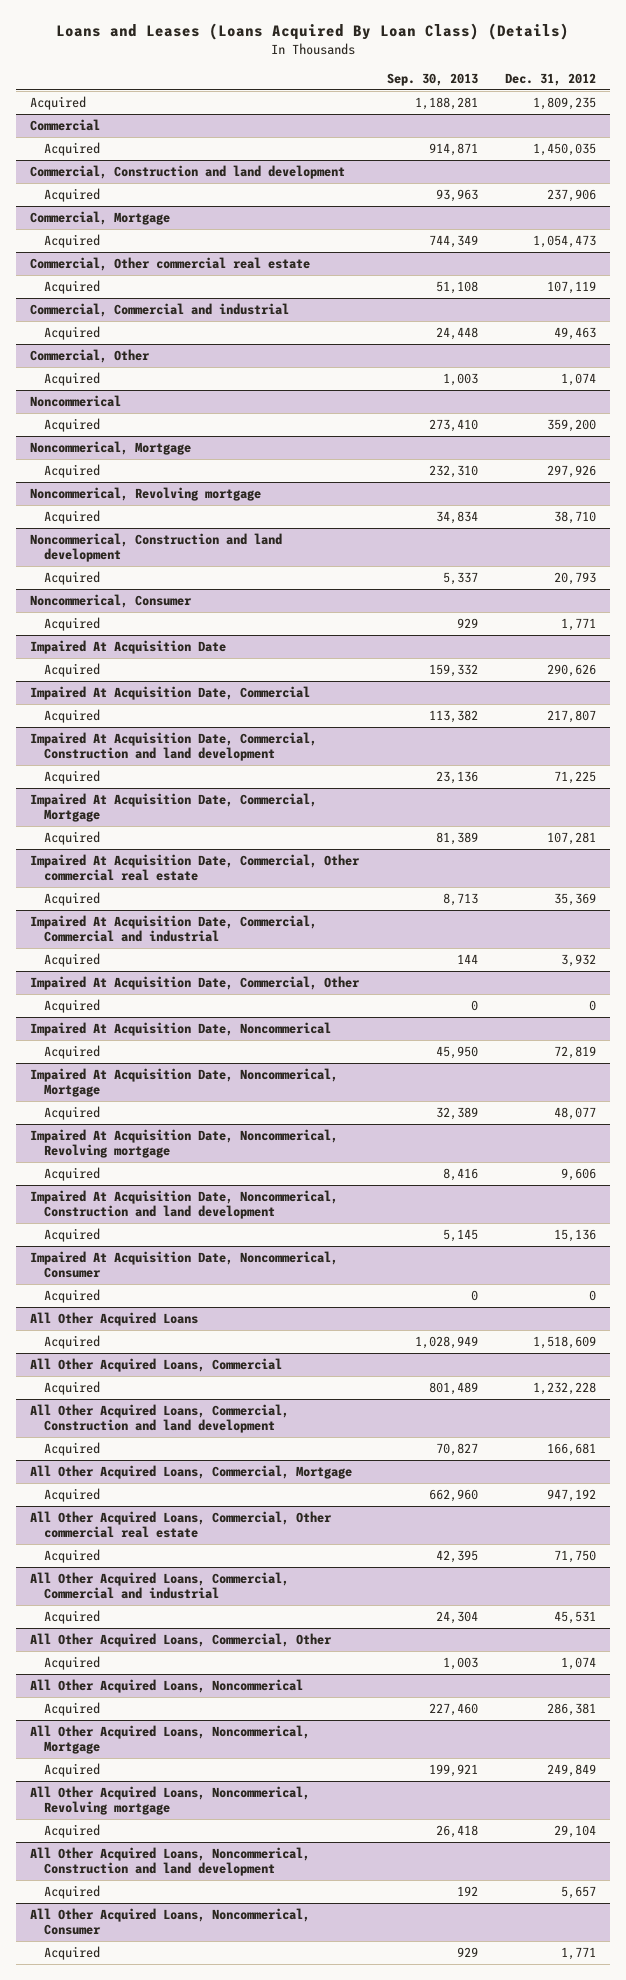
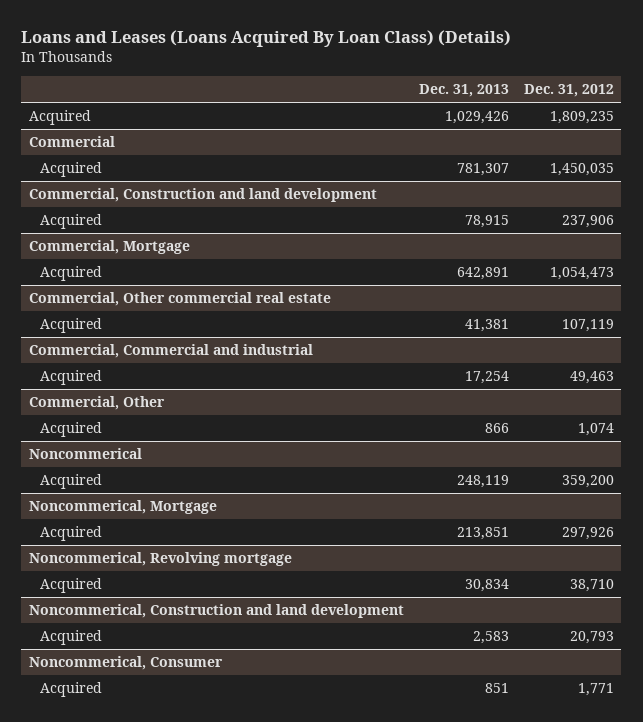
- | Sep. 30, 2013 | Dec. 31, 2012
+ | Dec. 31, 2013 | Dec. 31, 2012
- Impaired At Acquisition Date
- Acquired | 159,332 | 290,626
- Impaired At Acquisition Date, Commercial
- Acquired | 113,382 | 217,807
- Impaired At Acquisition Date, Commercial, Construction and land development
- Acquired | 23,136 | 71,225
- Impaired At Acquisition Date, Commercial, Mortgage
- Acquired | 81,389 | 107,281
- Impaired At Acquisition Date, Commercial, Other commercial real estate
- Acquired | 8,713 | 35,369
- Impaired At Acquisition Date, Commercial, Commercial and industrial
- Acquired | 144 | 3,932
- Impaired At Acquisition Date, Commercial, Other
- Acquired | 0 | 0
- Impaired At Acquisition Date, Noncommerical
- Acquired | 45,950 | 72,819
- Impaired At Acquisition Date, Noncommerical, Mortgage
- Acquired | 32,389 | 48,077
- Impaired At Acquisition Date, Noncommerical, Revolving mortgage
- Acquired | 8,416 | 9,606
- Impaired At Acquisition Date, Noncommerical, Construction and land development
- Acquired | 5,145 | 15,136
- Impaired At Acquisition Date, Noncommerical, Consumer
- Acquired | 0 | 0
- All Other Acquired Loans
- Acquired | 1,028,949 | 1,518,609
- All Other Acquired Loans, Commercial
- Acquired | 801,489 | 1,232,228
- All Other Acquired Loans, Commercial, Construction and land development
- Acquired | 70,827 | 166,681
- All Other Acquired Loans, Commercial, Mortgage
- Acquired | 662,960 | 947,192
- All Other Acquired Loans, Commercial, Other commercial real estate
- Acquired | 42,395 | 71,750
- All Other Acquired Loans, Commercial, Commercial and industrial
- Acquired | 24,304 | 45,531
- All Other Acquired Loans, Commercial, Other
- Acquired | 1,003 | 1,074
- All Other Acquired Loans, Noncommerical
- Acquired | 227,460 | 286,381
- All Other Acquired Loans, Noncommerical, Mortgage
- Acquired | 199,921 | 249,849
- All Other Acquired Loans, Noncommerical, Revolving mortgage
- Acquired | 26,418 | 29,104
- All Other Acquired Loans, Noncommerical, Construction and land development
- Acquired | 192 | 5,657
- All Other Acquired Loans, Noncommerical, Consumer
- Acquired | 929 | 1,771

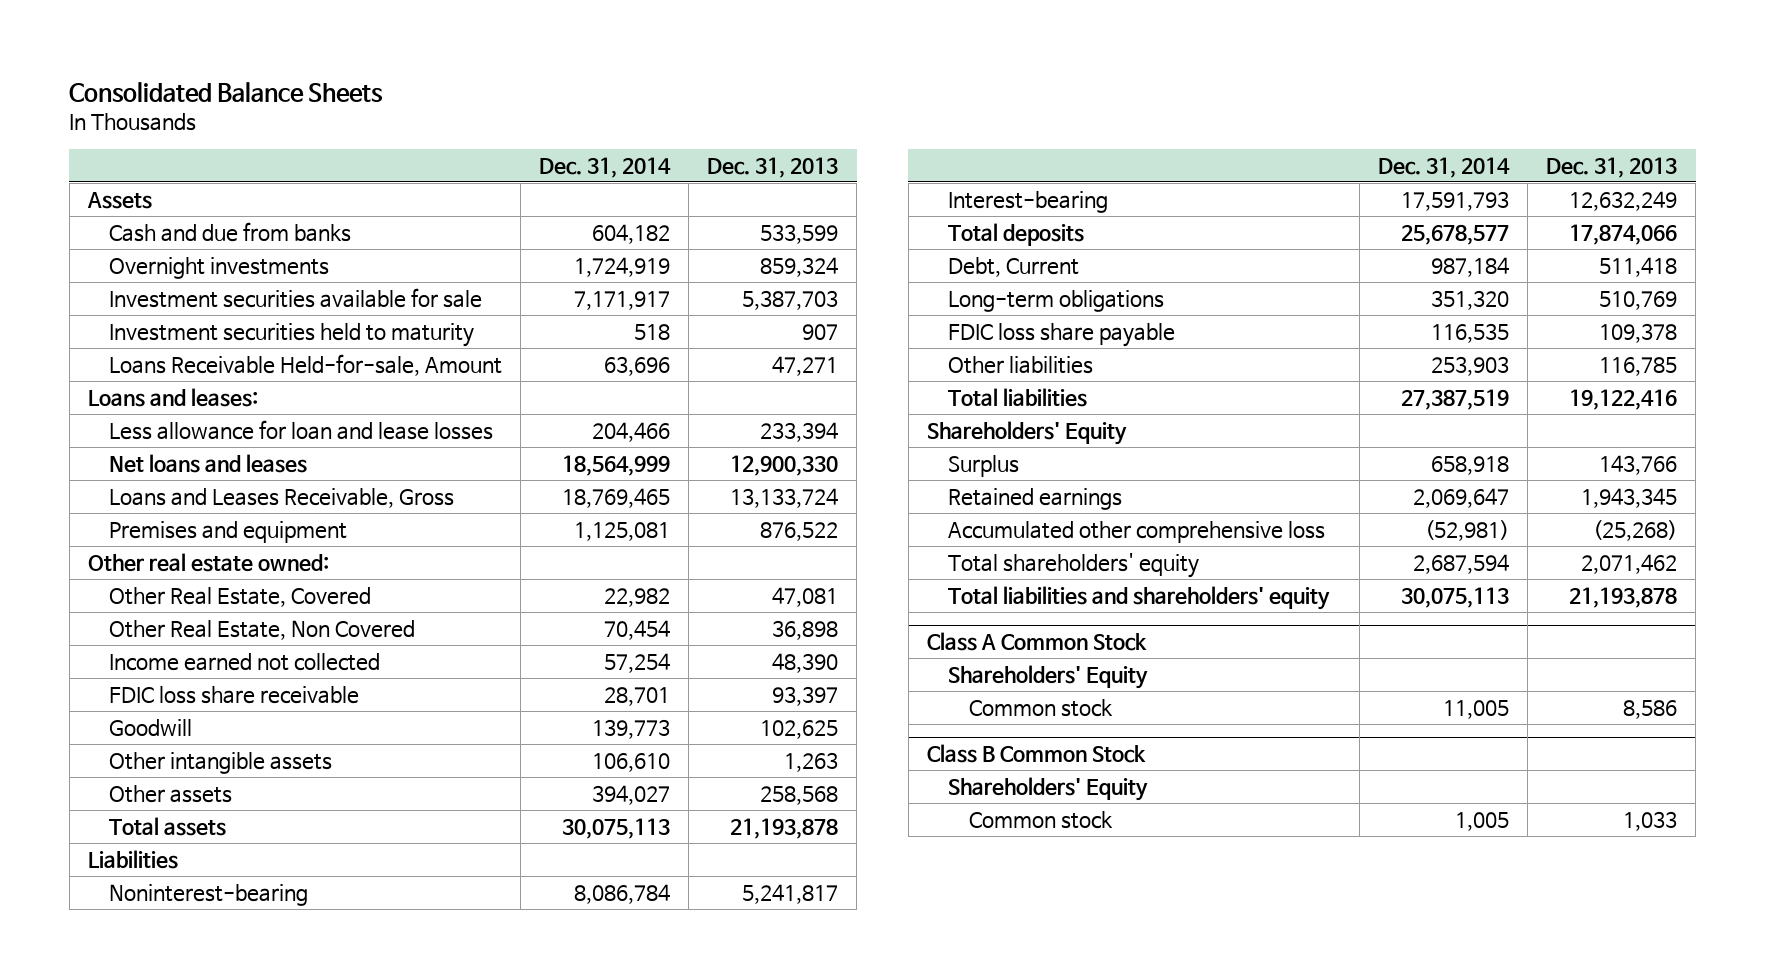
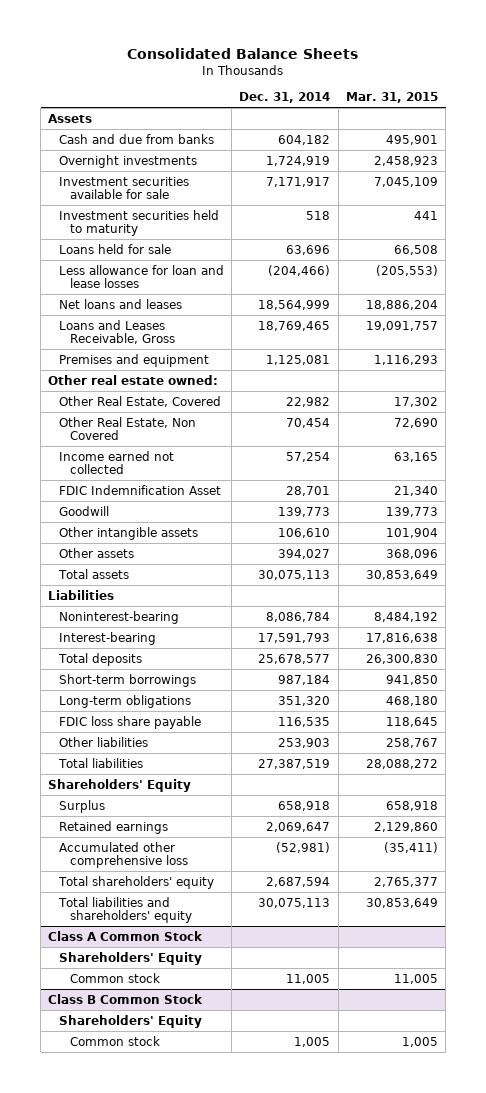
- | Dec. 31, 2014 | Dec. 31, 2013
+ | Dec. 31, 2014 | Mar. 31, 2015
- Loans Receivable Held-for-sale, Amount | 63,696 | 47,271
- Loans and leases:
- Less allowance for loan and lease losses | 204,466 | 233,394
+ Loans held for sale | 63,696 | 66,508
+ Less allowance for loan and lease losses | (204,466) | (205,553)
- FDIC loss share receivable | 28,701 | 93,397
+ FDIC Indemnification Asset | 28,701 | 21,340
- Debt, Current | 987,184 | 511,418
+ Short-term borrowings | 987,184 | 941,850

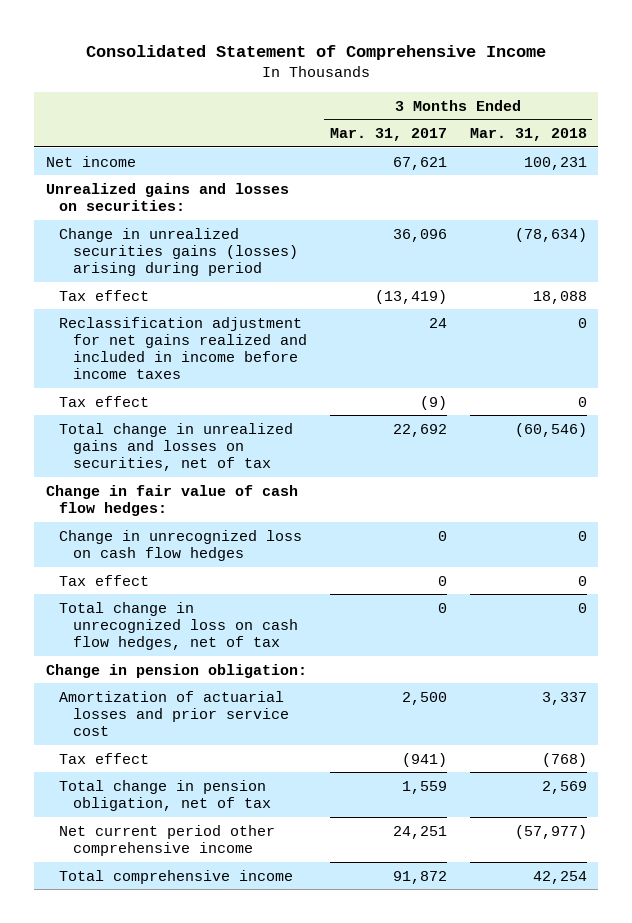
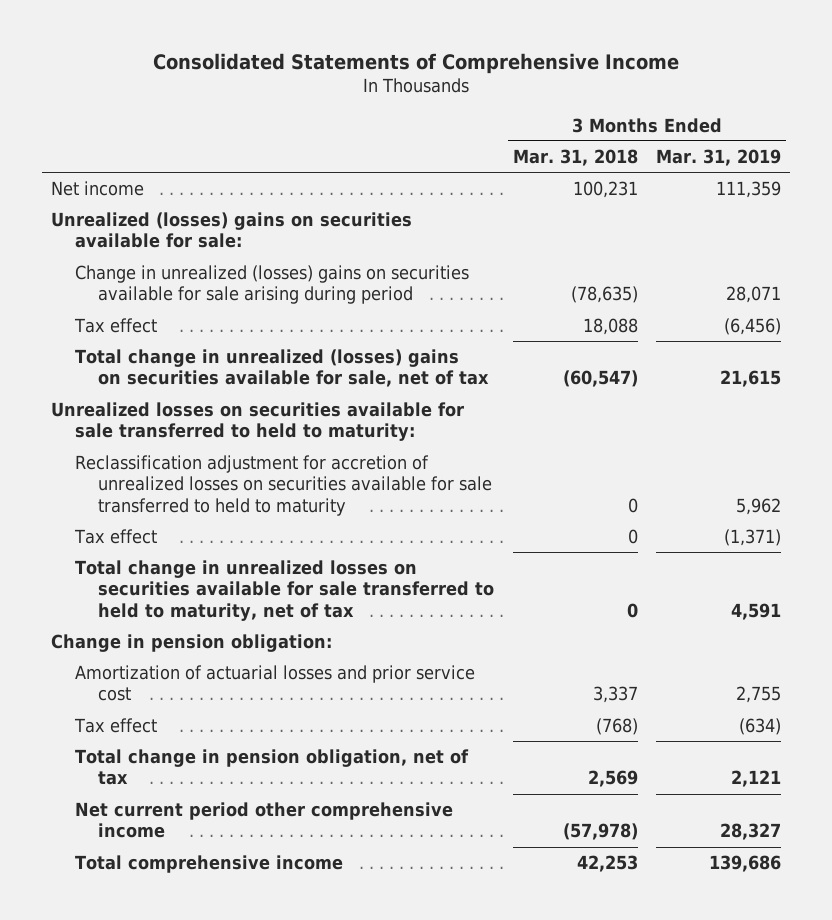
- Consolidated Statement of Comprehensive Income
+ Consolidated Statements of Comprehensive Income
- | 3 Months Ended Mar. 31, 2017 | 3 Months Ended Mar. 31, 2018
+ | 3 Months Ended Mar. 31, 2018 | 3 Months Ended Mar. 31, 2019
- Unrealized gains and losses on securities:
- Change in unrealized securities gains (losses) arising during period | 36,096 | (78,634)
+ Unrealized (losses) gains on securities available for sale:
+ Change in unrealized (losses) gains on securities available for sale arising during period | (78,635) | 28,071
- Reclassification adjustment for net gains realized and included in income before income taxes | 24 | 0
- Tax effect | (9) | 0
- Total change in unrealized gains and losses on securities, net of tax | 22,692 | (60,546)
- Change in fair value of cash flow hedges:
- Change in unrecognized loss on cash flow hedges | 0 | 0
+ Total change in unrealized (losses) gains on securities available for sale, net of tax | (60,547) | 21,615
+ Unrealized losses on securities available for sale transferred to held to maturity:
+ Reclassification adjustment for accretion of unrealized losses on securities available for sale transferred to held to maturity | 0 | 5,962
- Total change in unrecognized loss on cash flow hedges, net of tax | 0 | 0
+ Total change in unrealized losses on securities available for sale transferred to held to maturity, net of tax | 0 | 4,591
- Net current period other comprehensive income | 24,251 | (57,977)
- Total comprehensive income | 91,872 | 42,254
+ Net current period other comprehensive income | (57,978) | 28,327
+ Total comprehensive income | 42,253 | 139,686

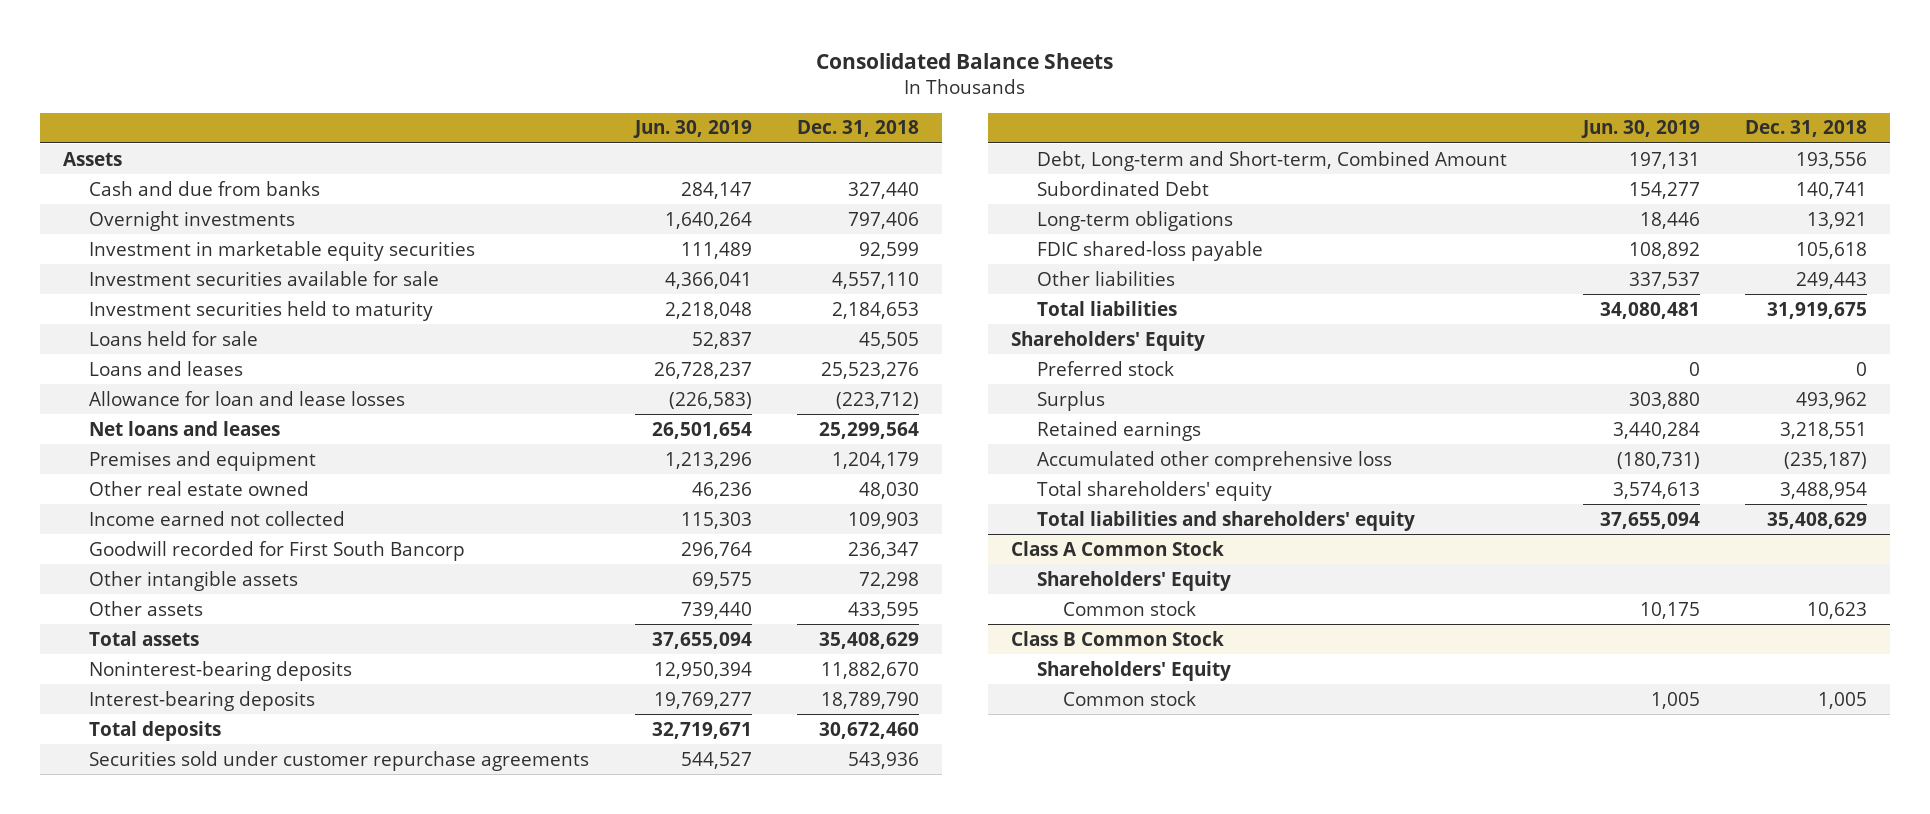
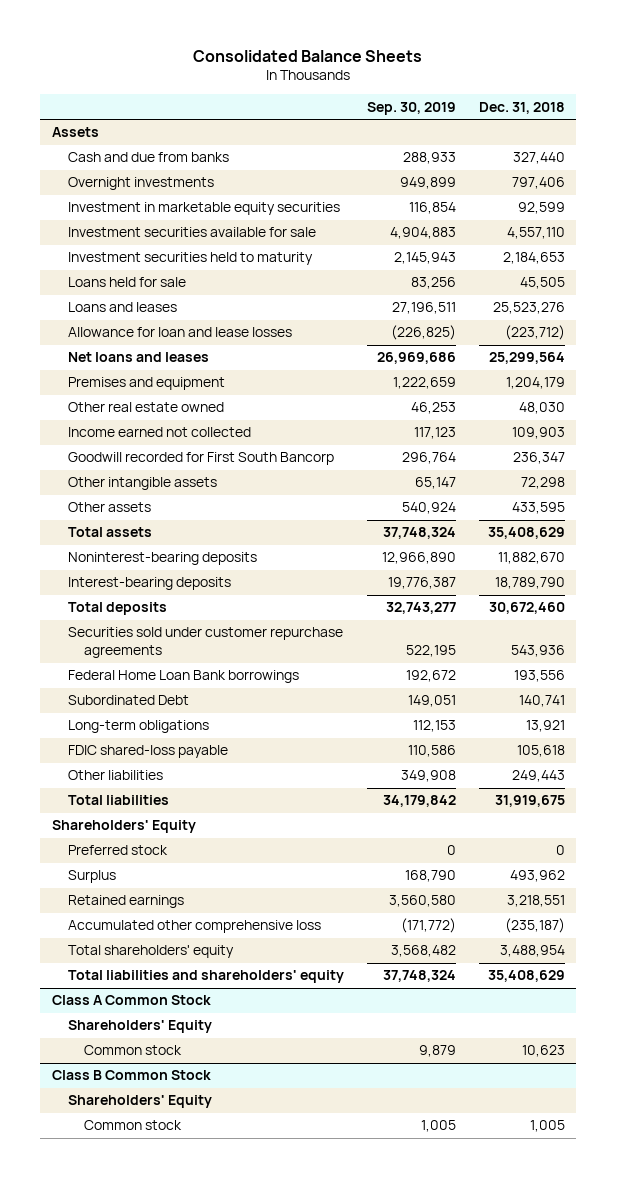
- | Jun. 30, 2019 | Dec. 31, 2018
+ | Sep. 30, 2019 | Dec. 31, 2018
- Debt, Long-term and Short-term, Combined Amount | 197,131 | 193,556
+ Federal Home Loan Bank borrowings | 192,672 | 193,556

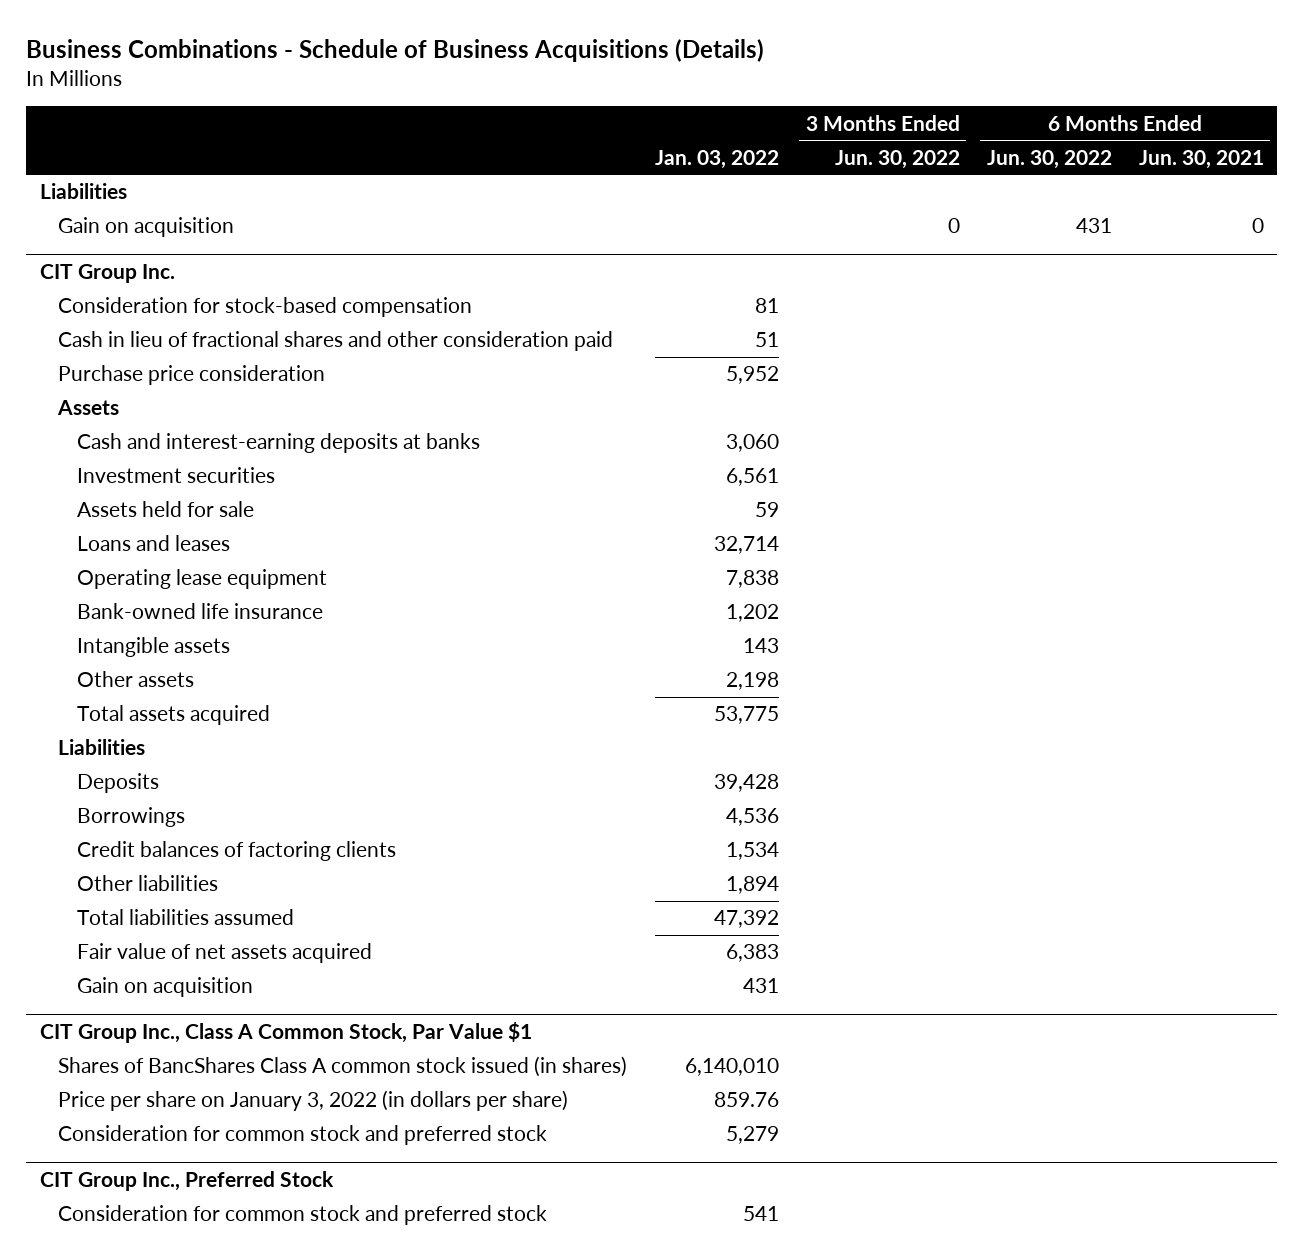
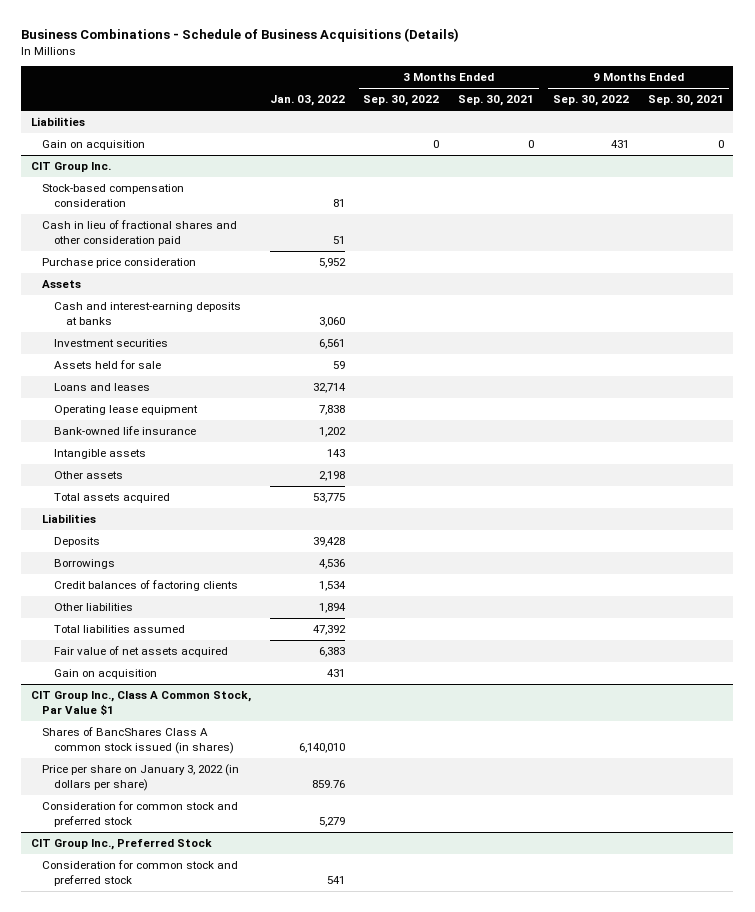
- | Jan. 03, 2022 | 3 Months Ended Jun. 30, 2022 | 6 Months Ended Jun. 30, 2022 | 6 Months Ended Jun. 30, 2021
+ | Jan. 03, 2022 | 3 Months Ended Sep. 30, 2022 | 3 Months Ended Sep. 30, 2021 | 9 Months Ended Sep. 30, 2022 | 9 Months Ended Sep. 30, 2021
@ CIT Group Inc.
- Consideration for stock-based compensation | 81 | | |
+ Stock-based compensation consideration | 81 | | | |

